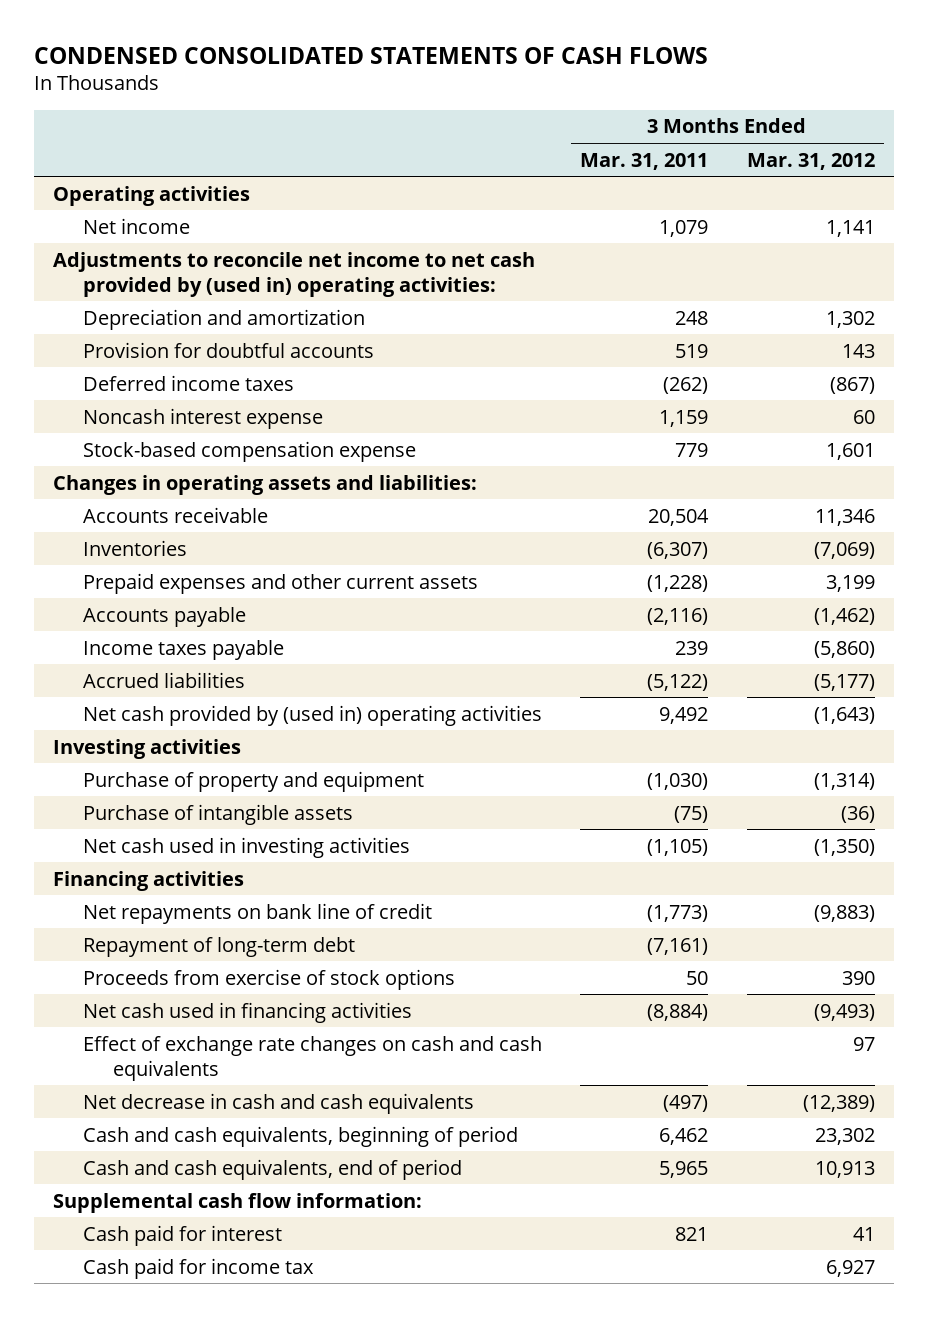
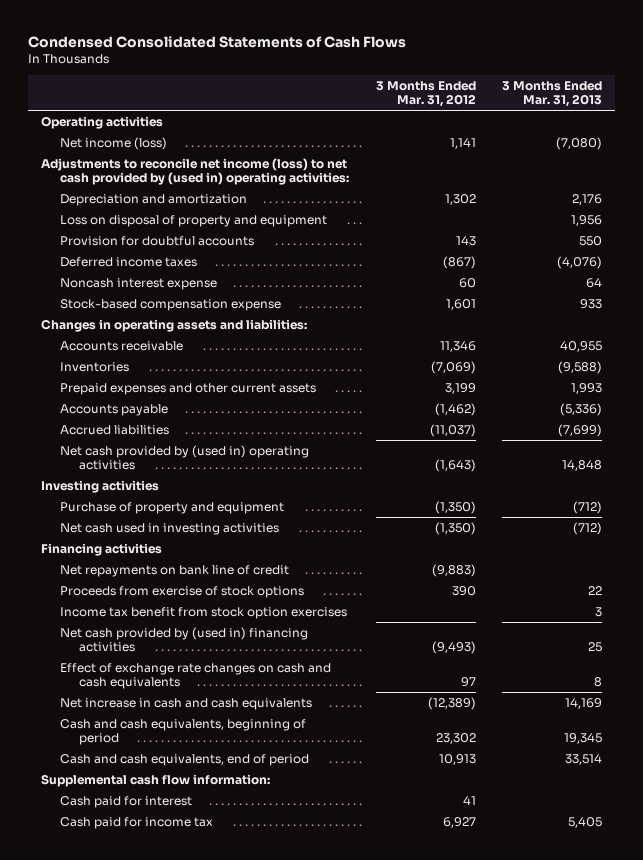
- CONDENSED CONSOLIDATED STATEMENTS OF CASH FLOWS
+ Condensed Consolidated Statements of Cash Flows
- | 3 Months Ended Mar. 31, 2011 | 3 Months Ended Mar. 31, 2012
+ | 3 Months Ended Mar. 31, 2012 | 3 Months Ended Mar. 31, 2013
- Net income | 1,079 | 1,141
- Adjustments to reconcile net income to net cash provided by (used in) operating activities:
+ Net income (loss) | 1,141 | (7,080)
+ Adjustments to reconcile net income (loss) to net cash provided by (used in) operating activities:
+ Loss on disposal of property and equipment | | 1,956
- Income taxes payable | 239 | (5,860)
- Accrued liabilities | (5,122) | (5,177)
+ Accrued liabilities | (11,037) | (7,699)
- Purchase of property and equipment | (1,030) | (1,314)
- Purchase of intangible assets | (75) | (36)
+ Purchase of property and equipment | (1,350) | (712)
- Repayment of long-term debt | (7,161) |
- Net cash used in financing activities | (8,884) | (9,493)
+ Income tax benefit from stock option exercises | | 3
+ Net cash provided by (used in) financing activities | (9,493) | 25
- Net decrease in cash and cash equivalents | (497) | (12,389)
+ Net increase in cash and cash equivalents | (12,389) | 14,169

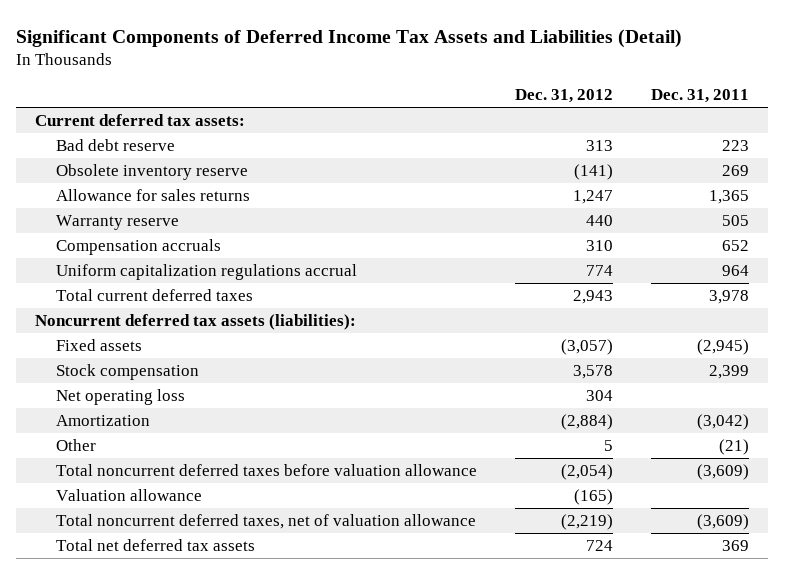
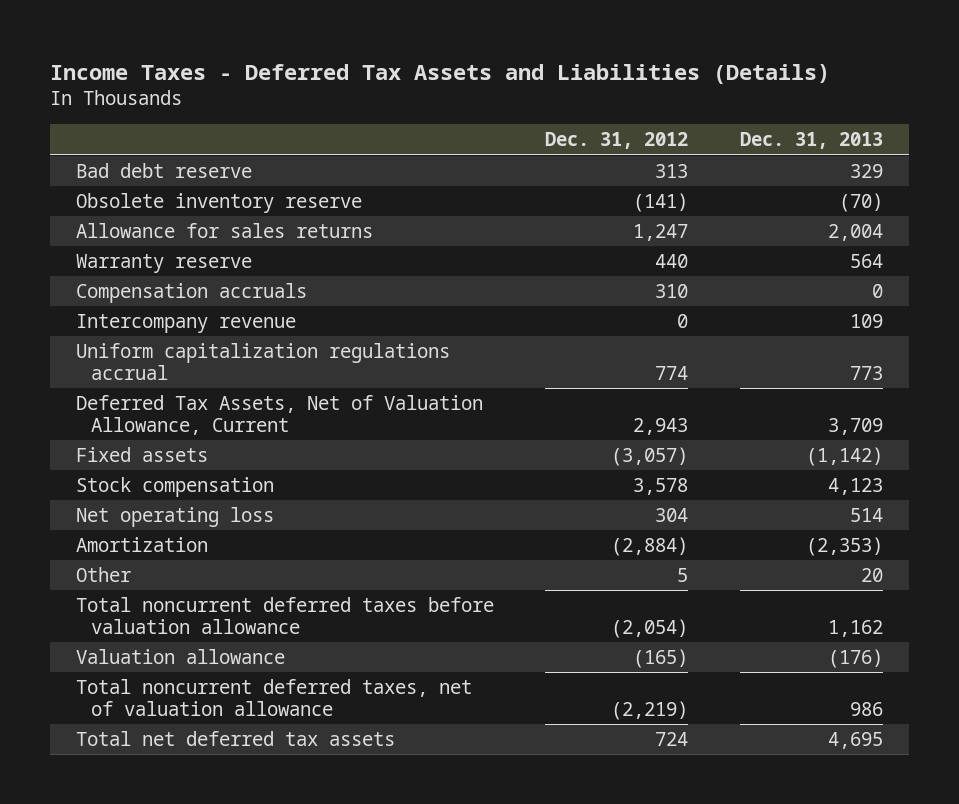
- Significant Components of Deferred Income Tax Assets and Liabilities (Detail)
+ Income Taxes - Deferred Tax Assets and Liabilities (Details)
- | Dec. 31, 2012 | Dec. 31, 2011
+ | Dec. 31, 2012 | Dec. 31, 2013
- Current deferred tax assets:
+ Intercompany revenue | 0 | 109
- Total current deferred taxes | 2,943 | 3,978
- Noncurrent deferred tax assets (liabilities):
+ Deferred Tax Assets, Net of Valuation Allowance, Current | 2,943 | 3,709

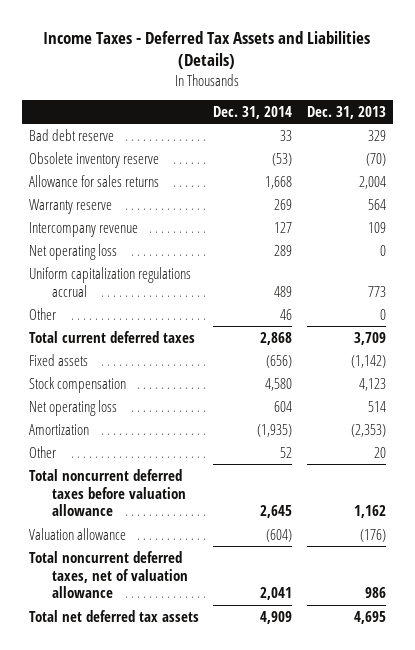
- | Dec. 31, 2012 | Dec. 31, 2013
+ | Dec. 31, 2014 | Dec. 31, 2013
- Compensation accruals | 310 | 0
+ Net operating loss | 289 | 0
- Deferred Tax Assets, Net of Valuation Allowance, Current | 2,943 | 3,709
+ Other | 46 | 0
+ Total current deferred taxes | 2,868 | 3,709

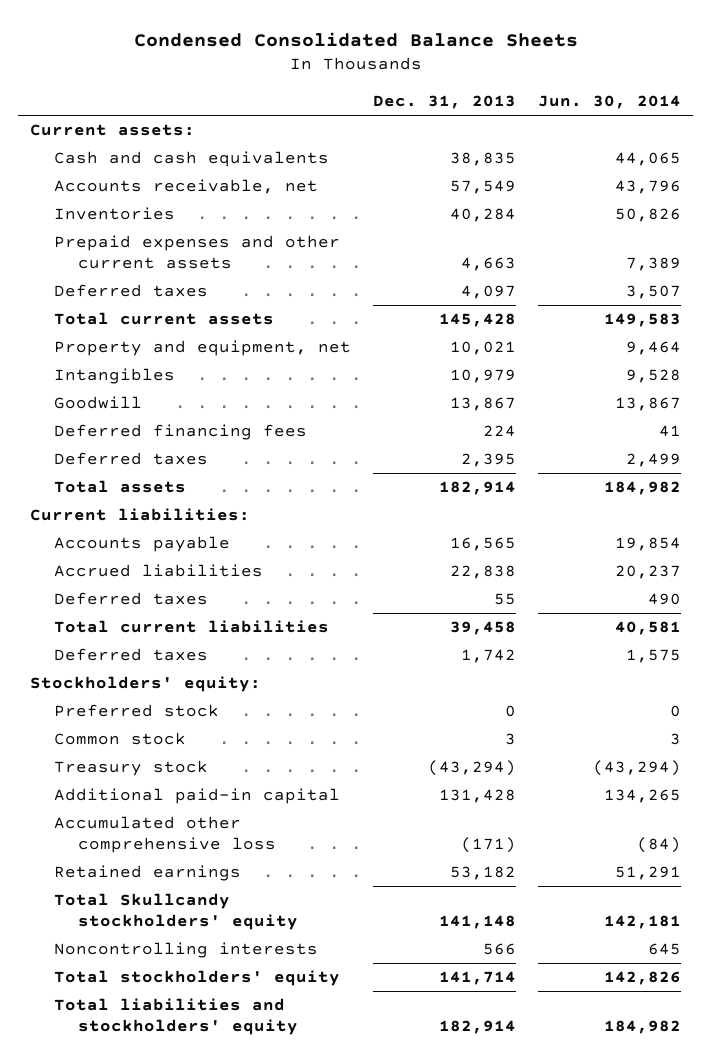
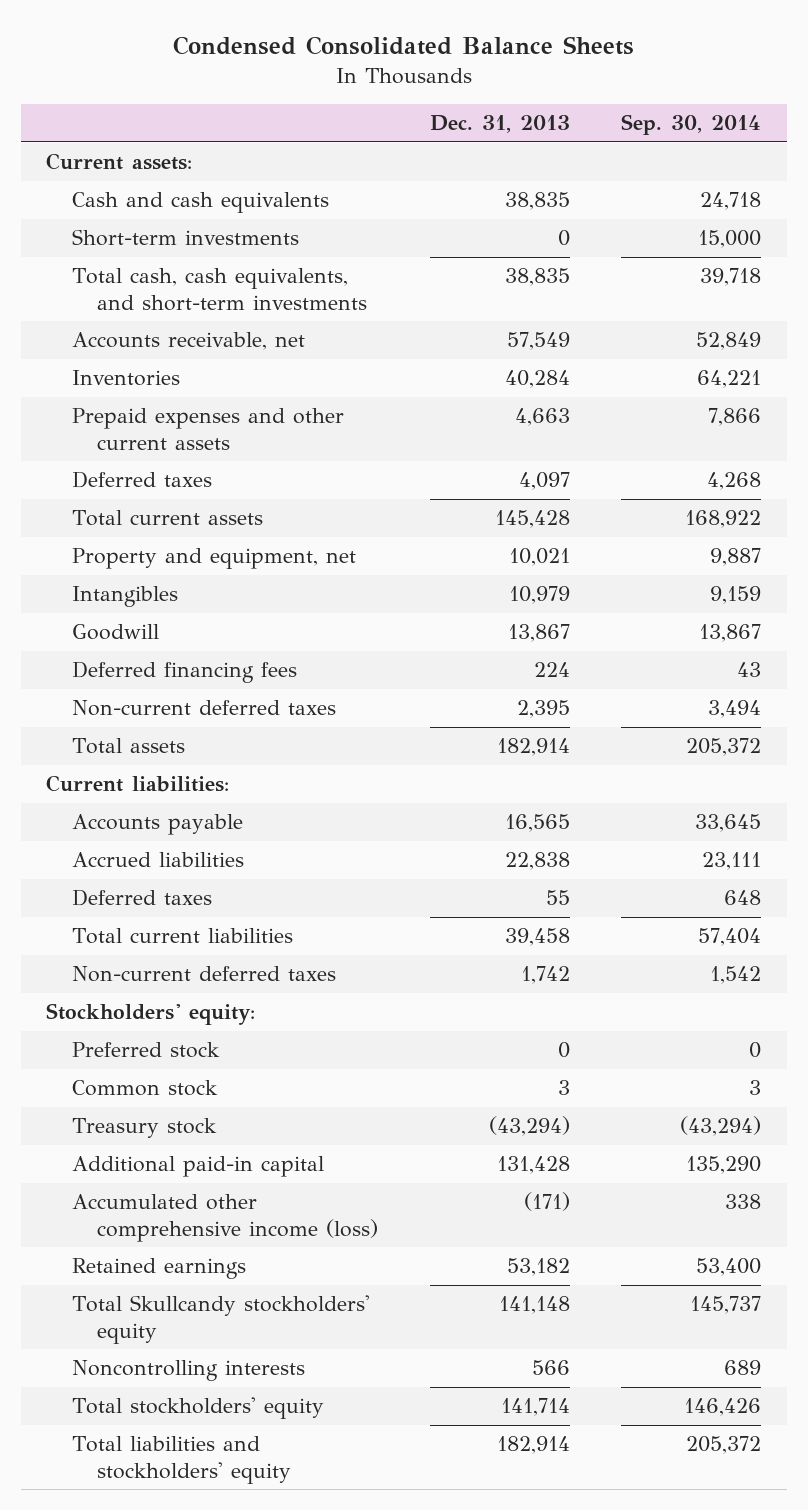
- | Dec. 31, 2013 | Jun. 30, 2014
+ | Dec. 31, 2013 | Sep. 30, 2014
+ Short-term investments | 0 | 15,000
+ Total cash, cash equivalents, and short-term investments | 38,835 | 39,718
- Deferred taxes | 2,395 | 2,499
+ Non-current deferred taxes | 2,395 | 3,494
- Deferred taxes | 1,742 | 1,575
+ Non-current deferred taxes | 1,742 | 1,542
- Accumulated other comprehensive loss | (171) | (84)
+ Accumulated other comprehensive income (loss) | (171) | 338

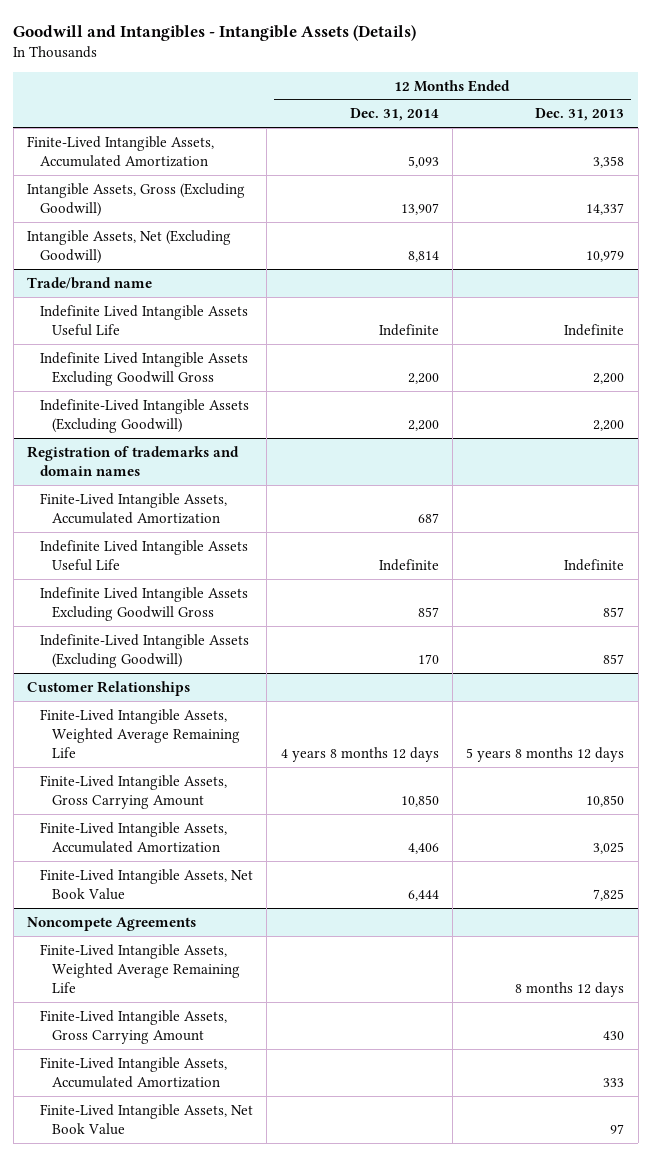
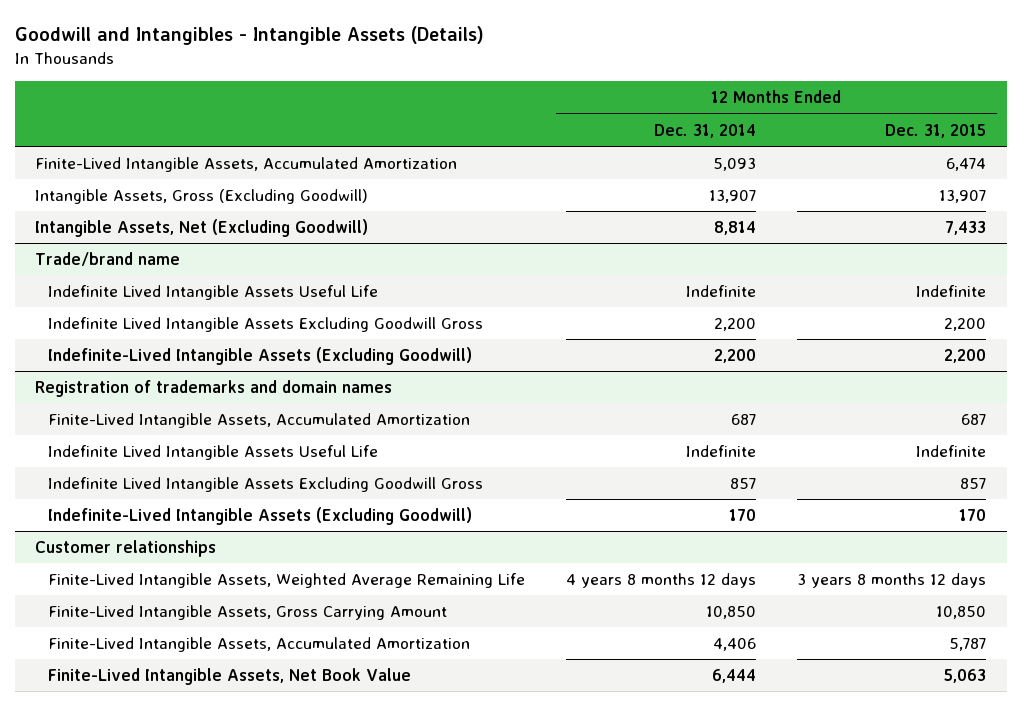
- | 12 Months Ended Dec. 31, 2014 | 12 Months Ended Dec. 31, 2013
+ | 12 Months Ended Dec. 31, 2014 | 12 Months Ended Dec. 31, 2015
- Customer Relationships
+ Customer relationships
- Noncompete Agreements
- Finite-Lived Intangible Assets, Weighted Average Remaining Life | | 8 months 12 days
- Finite-Lived Intangible Assets, Gross Carrying Amount | | 430
- Finite-Lived Intangible Assets, Accumulated Amortization | | 333
- Finite-Lived Intangible Assets, Net Book Value | | 97

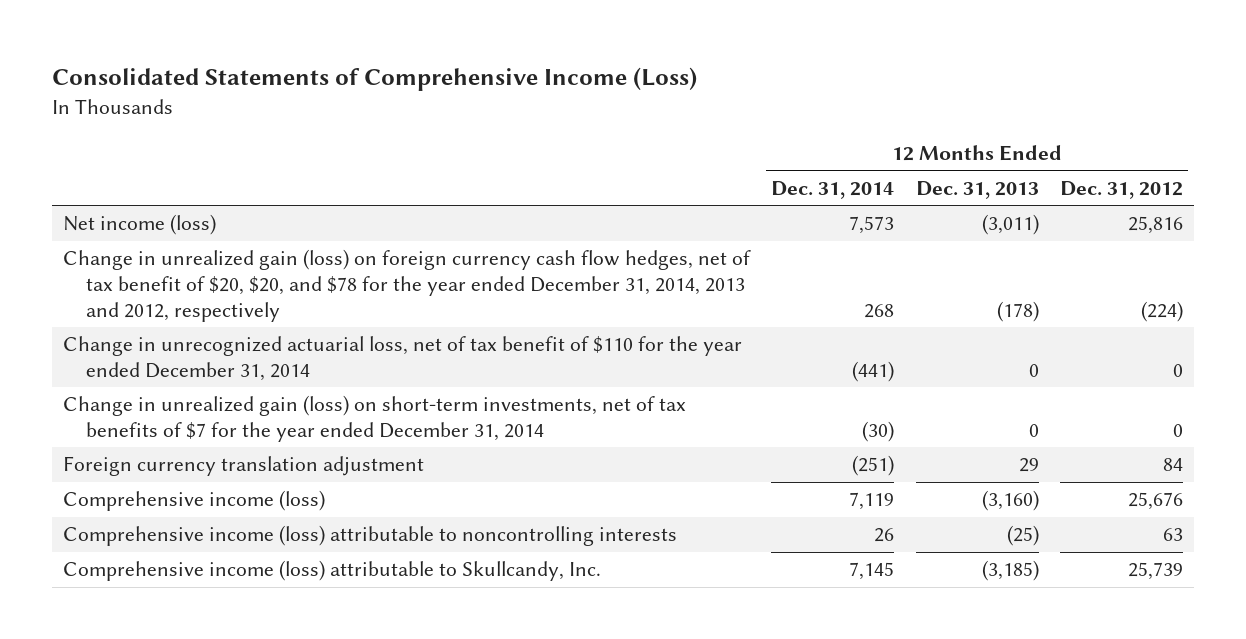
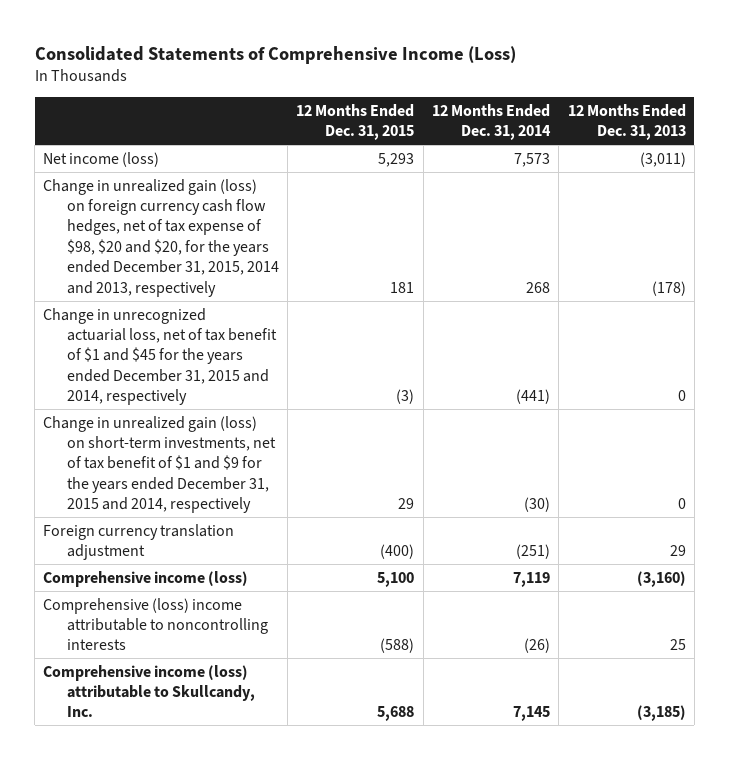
- | 12 Months Ended Dec. 31, 2014 | 12 Months Ended Dec. 31, 2013 | 12 Months Ended Dec. 31, 2012
+ | 12 Months Ended Dec. 31, 2015 | 12 Months Ended Dec. 31, 2014 | 12 Months Ended Dec. 31, 2013
- Change in unrealized gain (loss) on foreign currency cash flow hedges, net of tax benefit of $20, $20, and $78 for the year ended December 31, 2014, 2013 and 2012, respectively | 268 | (178) | (224)
- Change in unrecognized actuarial loss, net of tax benefit of $110 for the year ended December 31, 2014 | (441) | 0 | 0
- Change in unrealized gain (loss) on short-term investments, net of tax benefits of $7 for the year ended December 31, 2014 | (30) | 0 | 0
+ Change in unrealized gain (loss) on foreign currency cash flow hedges, net of tax expense of $98, $20 and $20, for the years ended December 31, 2015, 2014 and 2013, respectively | 181 | 268 | (178)
+ Change in unrecognized actuarial loss, net of tax benefit of $1 and $45 for the years ended December 31, 2015 and 2014, respectively | (3) | (441) | 0
+ Change in unrealized gain (loss) on short-term investments, net of tax benefit of $1 and $9 for the years ended December 31, 2015 and 2014, respectively | 29 | (30) | 0
- Comprehensive income (loss) attributable to noncontrolling interests | 26 | (25) | 63
+ Comprehensive (loss) income attributable to noncontrolling interests | (588) | (26) | 25

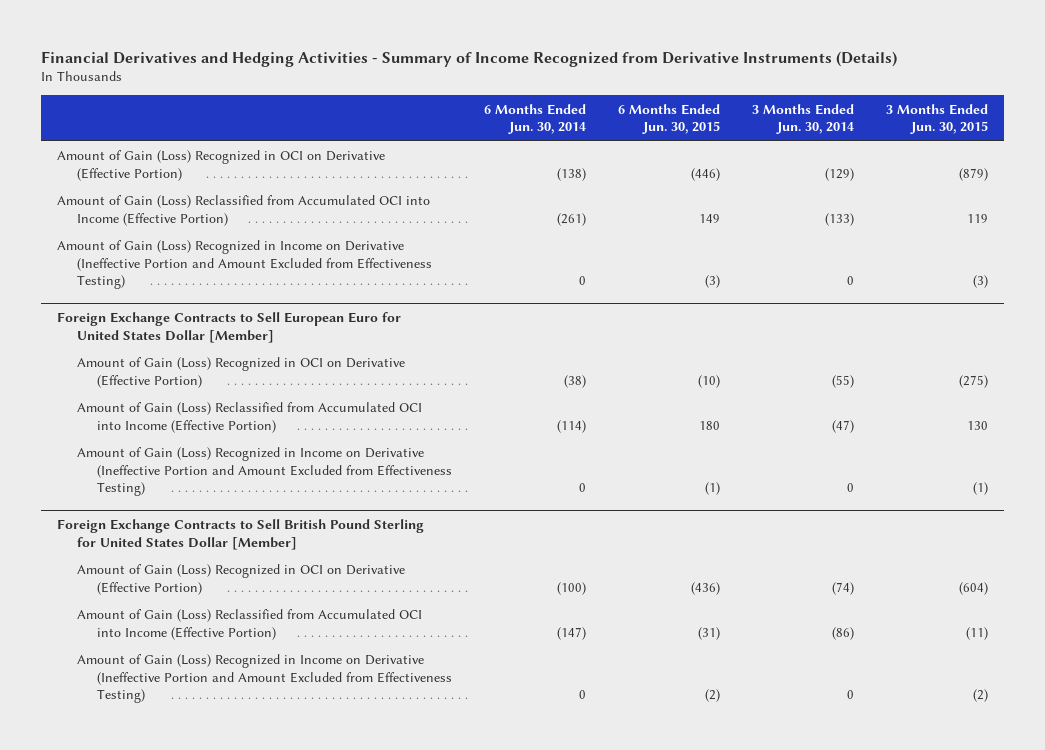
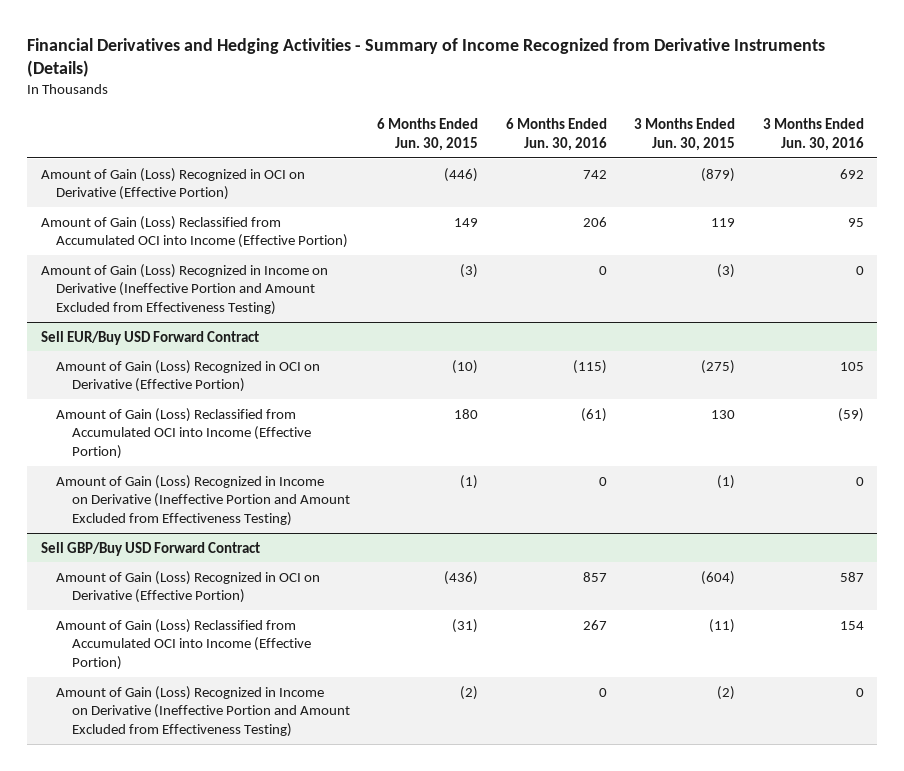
- | 6 Months Ended Jun. 30, 2014 | 6 Months Ended Jun. 30, 2015 | 3 Months Ended Jun. 30, 2014 | 3 Months Ended Jun. 30, 2015
+ | 6 Months Ended Jun. 30, 2015 | 6 Months Ended Jun. 30, 2016 | 3 Months Ended Jun. 30, 2015 | 3 Months Ended Jun. 30, 2016
- Foreign Exchange Contracts to Sell European Euro for United States Dollar [Member]
+ Sell EUR/Buy USD Forward Contract
- Foreign Exchange Contracts to Sell British Pound Sterling for United States Dollar [Member]
+ Sell GBP/Buy USD Forward Contract

